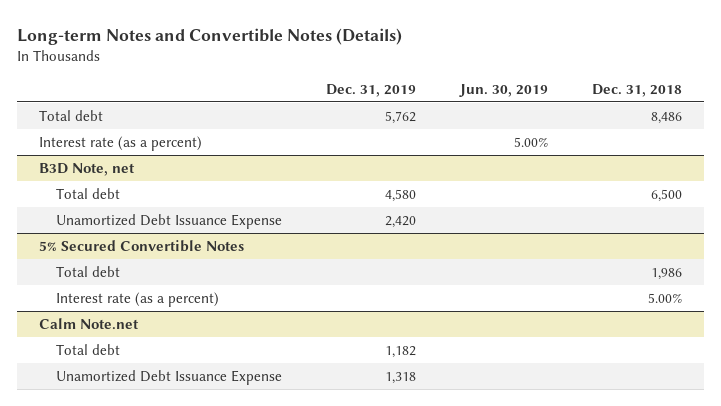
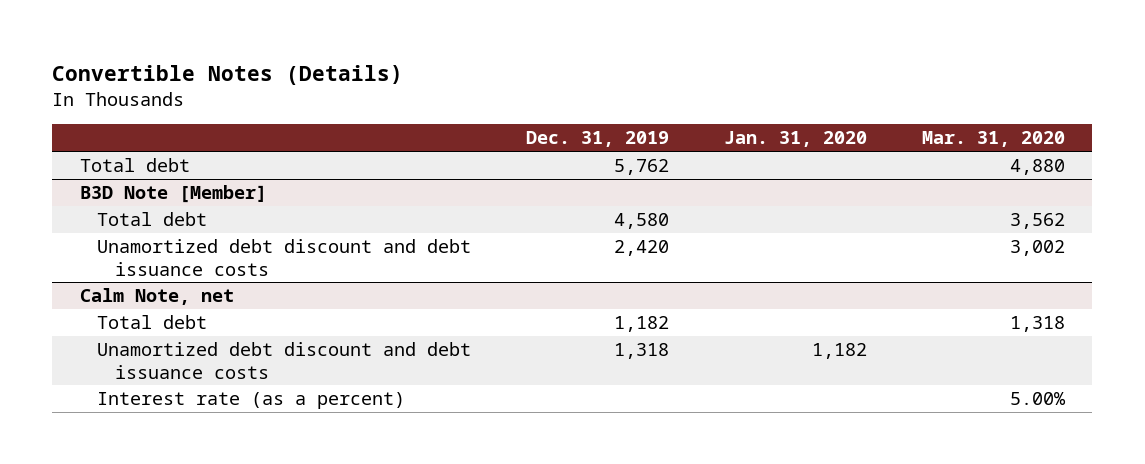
- Long-term Notes and Convertible Notes (Details)
+ Convertible Notes (Details)
- | Dec. 31, 2019 | Jun. 30, 2019 | Dec. 31, 2018
+ | Dec. 31, 2019 | Jan. 31, 2020 | Mar. 31, 2020
- Interest rate (as a percent) | | 5.00% |
- B3D Note, net
+ B3D Note [Member]
- Unamortized Debt Issuance Expense | 2,420 | |
- 5% Secured Convertible Notes
- Total debt | | | 1,986
- Interest rate (as a percent) | | | 5.00%
- Calm Note.net
+ Unamortized debt discount and debt issuance costs | 2,420 | | 3,002
+ Calm Note, net
- Unamortized Debt Issuance Expense | 1,318 | |
+ Unamortized debt discount and debt issuance costs | 1,318 | 1,182 |
+ Interest rate (as a percent) | | | 5.00%

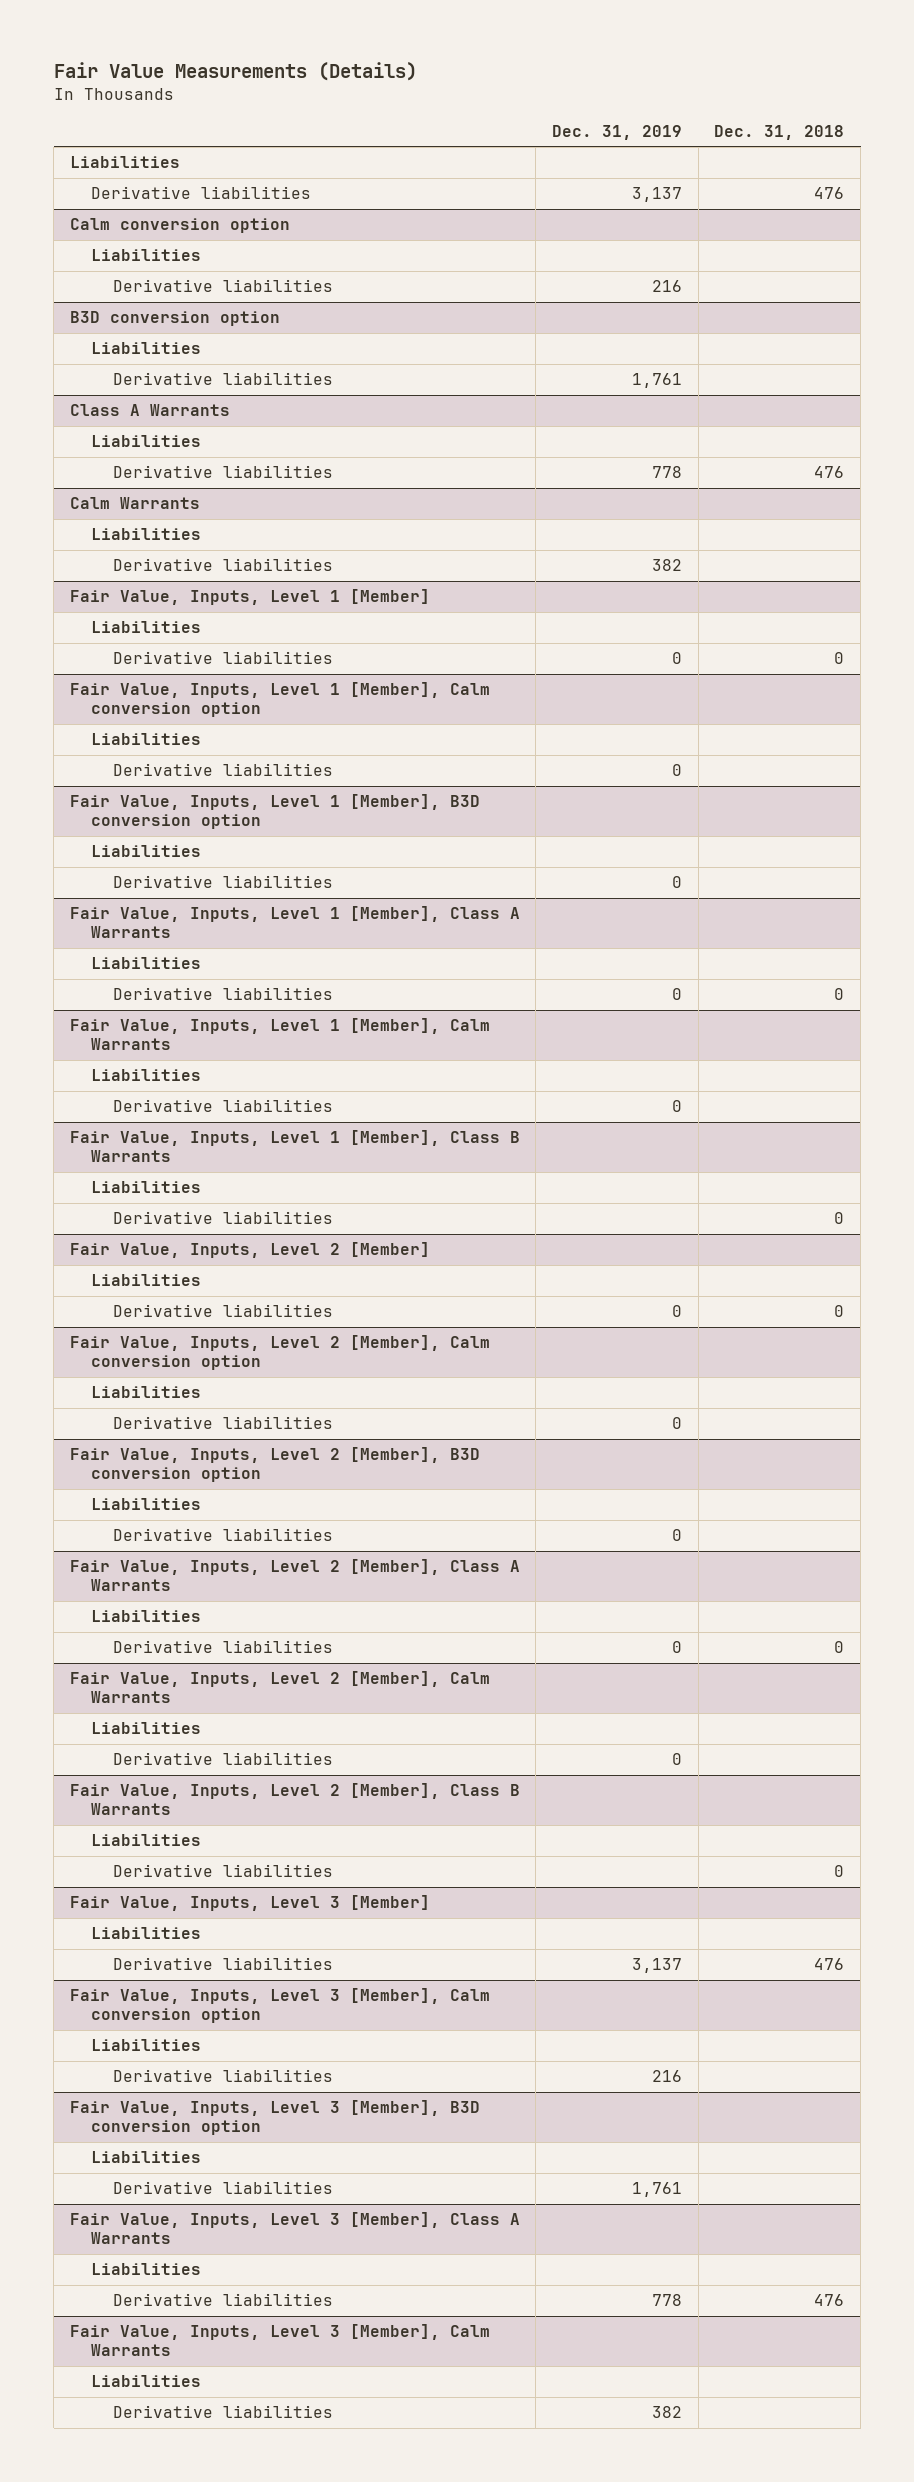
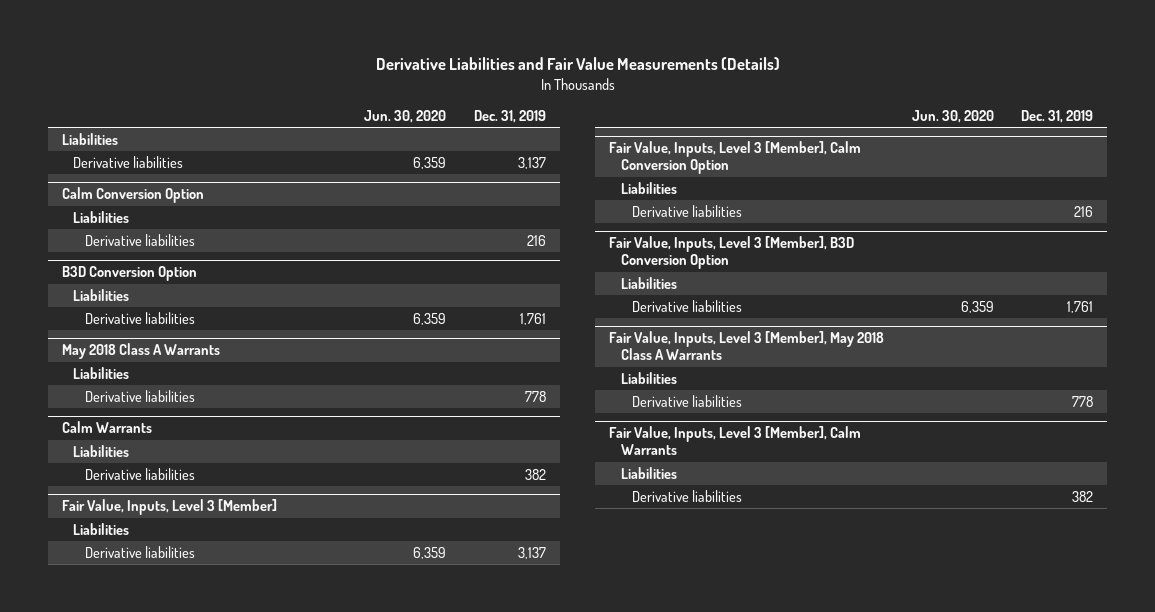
- Fair Value Measurements (Details)
+ Derivative Liabilities and Fair Value Measurements (Details)
- | Dec. 31, 2019 | Dec. 31, 2018
+ | Jun. 30, 2020 | Dec. 31, 2019
- Calm conversion option
+ Calm Conversion Option
- B3D conversion option
+ B3D Conversion Option
- Class A Warrants
+ May 2018 Class A Warrants
- Fair Value, Inputs, Level 1 [Member]
- Liabilities
- Derivative liabilities | 0 | 0
- Fair Value, Inputs, Level 1 [Member], Calm conversion option
- Liabilities
- Derivative liabilities | 0 |
- Fair Value, Inputs, Level 1 [Member], B3D conversion option
- Liabilities
- Derivative liabilities | 0 |
- Fair Value, Inputs, Level 1 [Member], Class A Warrants
- Liabilities
- Derivative liabilities | 0 | 0
- Fair Value, Inputs, Level 1 [Member], Calm Warrants
- Liabilities
- Derivative liabilities | 0 |
- Fair Value, Inputs, Level 1 [Member], Class B Warrants
- Liabilities
- Derivative liabilities | | 0
- Fair Value, Inputs, Level 2 [Member]
- Liabilities
- Derivative liabilities | 0 | 0
- Fair Value, Inputs, Level 2 [Member], Calm conversion option
- Liabilities
- Derivative liabilities | 0 |
- Fair Value, Inputs, Level 2 [Member], B3D conversion option
- Liabilities
- Derivative liabilities | 0 |
- Fair Value, Inputs, Level 2 [Member], Class A Warrants
- Liabilities
- Derivative liabilities | 0 | 0
- Fair Value, Inputs, Level 2 [Member], Calm Warrants
- Liabilities
- Derivative liabilities | 0 |
- Fair Value, Inputs, Level 2 [Member], Class B Warrants
- Liabilities
- Derivative liabilities | | 0
- Fair Value, Inputs, Level 3 [Member], Calm conversion option
+ Fair Value, Inputs, Level 3 [Member], Calm Conversion Option
- Fair Value, Inputs, Level 3 [Member], B3D conversion option
+ Fair Value, Inputs, Level 3 [Member], B3D Conversion Option
- Fair Value, Inputs, Level 3 [Member], Class A Warrants
+ Fair Value, Inputs, Level 3 [Member], May 2018 Class A Warrants

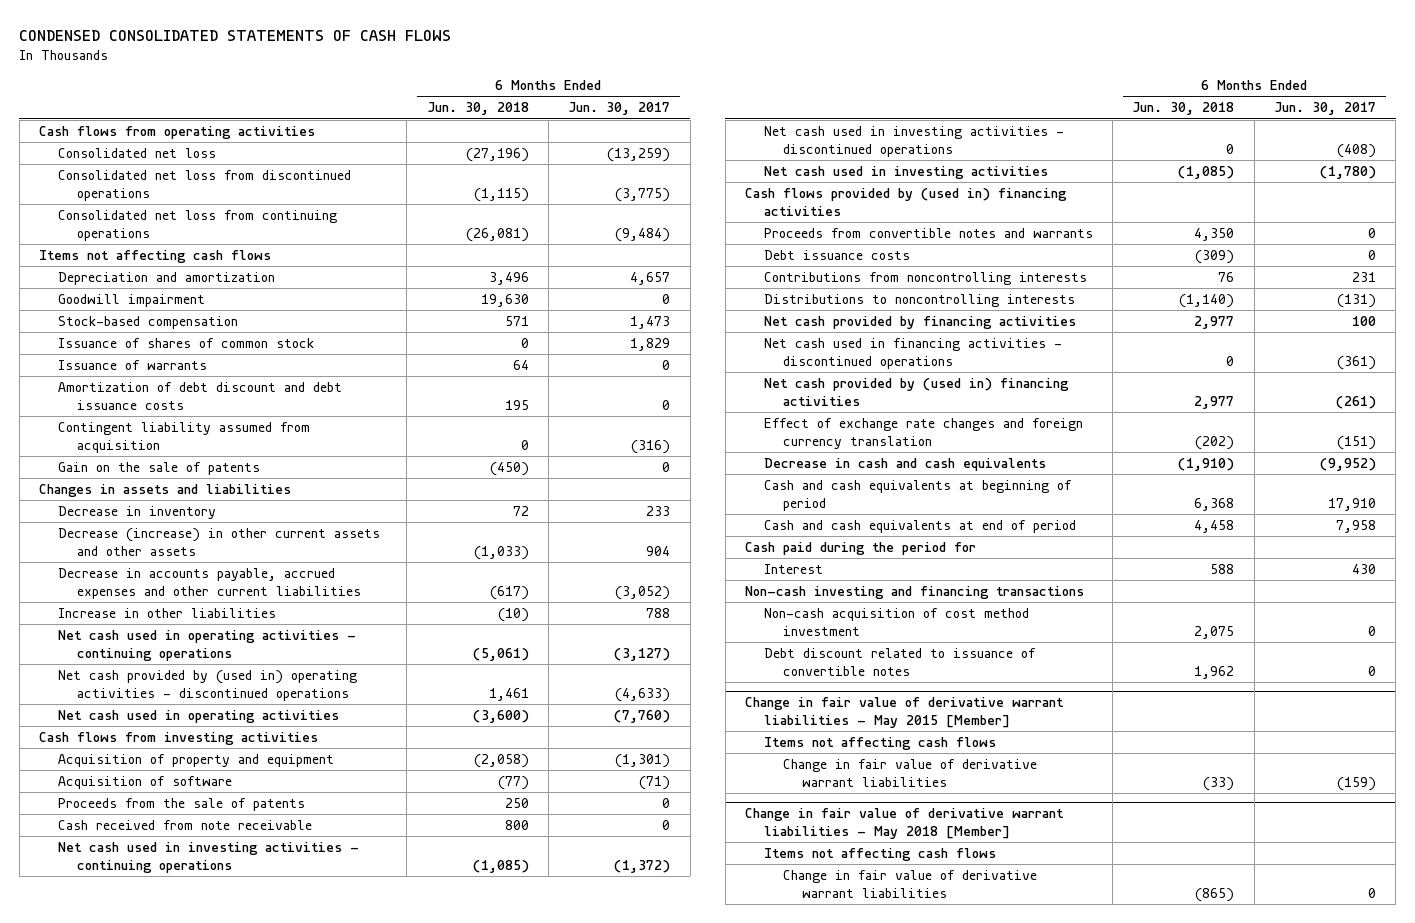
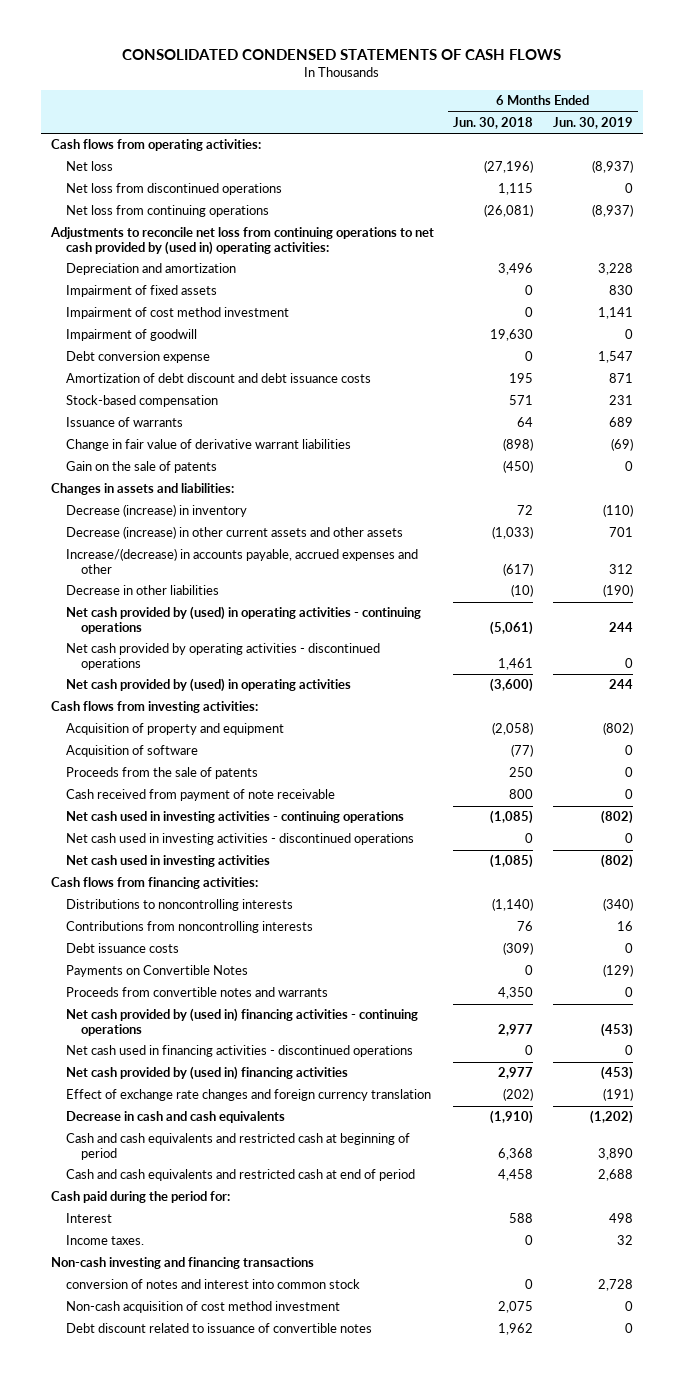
- CONDENSED CONSOLIDATED STATEMENTS OF CASH FLOWS
+ CONSOLIDATED CONDENSED STATEMENTS OF CASH FLOWS
- | 6 Months Ended Jun. 30, 2018 | 6 Months Ended Jun. 30, 2017
+ | 6 Months Ended Jun. 30, 2018 | 6 Months Ended Jun. 30, 2019
- Cash flows from operating activities
- Consolidated net loss | (27,196) | (13,259)
- Consolidated net loss from discontinued operations | (1,115) | (3,775)
- Consolidated net loss from continuing operations | (26,081) | (9,484)
- Items not affecting cash flows
+ Cash flows from operating activities:
+ Net loss | (27,196) | (8,937)
+ Net loss from discontinued operations | 1,115 | 0
+ Net loss from continuing operations | (26,081) | (8,937)
+ Adjustments to reconcile net loss from continuing operations to net cash provided by (used in) operating activities:
- Goodwill impairment | 19,630 | 0
+ Impairment of fixed assets | 0 | 830
+ Impairment of cost method investment | 0 | 1,141
+ Impairment of goodwill | 19,630 | 0
+ Debt conversion expense | 0 | 1,547
moved up: Amortization of debt discount and debt issuance costs | 195 | 871
- Issuance of shares of common stock | 0 | 1,829
- Contingent liability assumed from acquisition | 0 | (316)
+ Change in fair value of derivative warrant liabilities | (898) | (69)
- Changes in assets and liabilities
- Decrease in inventory | 72 | 233
+ Changes in assets and liabilities:
+ Decrease (increase) in inventory | 72 | (110)
- Decrease in accounts payable, accrued expenses and other current liabilities | (617) | (3,052)
- Increase in other liabilities | (10) | 788
- Net cash used in operating activities - continuing operations | (5,061) | (3,127)
- Net cash provided by (used in) operating activities - discontinued operations | 1,461 | (4,633)
- Net cash used in operating activities | (3,600) | (7,760)
- Cash flows from investing activities
+ Increase/(decrease) in accounts payable, accrued expenses and other | (617) | 312
+ Decrease in other liabilities | (10) | (190)
+ Net cash provided by (used) in operating activities - continuing operations | (5,061) | 244
+ Net cash provided by operating activities - discontinued operations | 1,461 | 0
+ Net cash provided by (used) in operating activities | (3,600) | 244
+ Cash flows from investing activities:
- Cash received from note receivable | 800 | 0
+ Cash received from payment of note receivable | 800 | 0
- Cash flows provided by (used in) financing activities
+ Cash flows from financing activities:
- Net cash provided by financing activities | 2,977 | 100
moved down: Contributions from noncontrolling interests | 76 | 16
moved down: Debt issuance costs | (309) | 0
+ Payments on Convertible Notes | 0 | (129)
moved down: Proceeds from convertible notes and warrants | 4,350 | 0
+ Net cash provided by (used in) financing activities - continuing operations | 2,977 | (453)
- Cash and cash equivalents at beginning of period | 6,368 | 17,910
- Cash and cash equivalents at end of period | 4,458 | 7,958
- Cash paid during the period for
+ Cash and cash equivalents and restricted cash at beginning of period | 6,368 | 3,890
+ Cash and cash equivalents and restricted cash at end of period | 4,458 | 2,688
+ Cash paid during the period for:
+ Income taxes. | 0 | 32
+ conversion of notes and interest into common stock | 0 | 2,728
- Change in fair value of derivative warrant liabilities - May 2015 [Member]
- Items not affecting cash flows
- Change in fair value of derivative warrant liabilities | (33) | (159)
- Change in fair value of derivative warrant liabilities - May 2018 [Member]
- Items not affecting cash flows
- Change in fair value of derivative warrant liabilities | (865) | 0

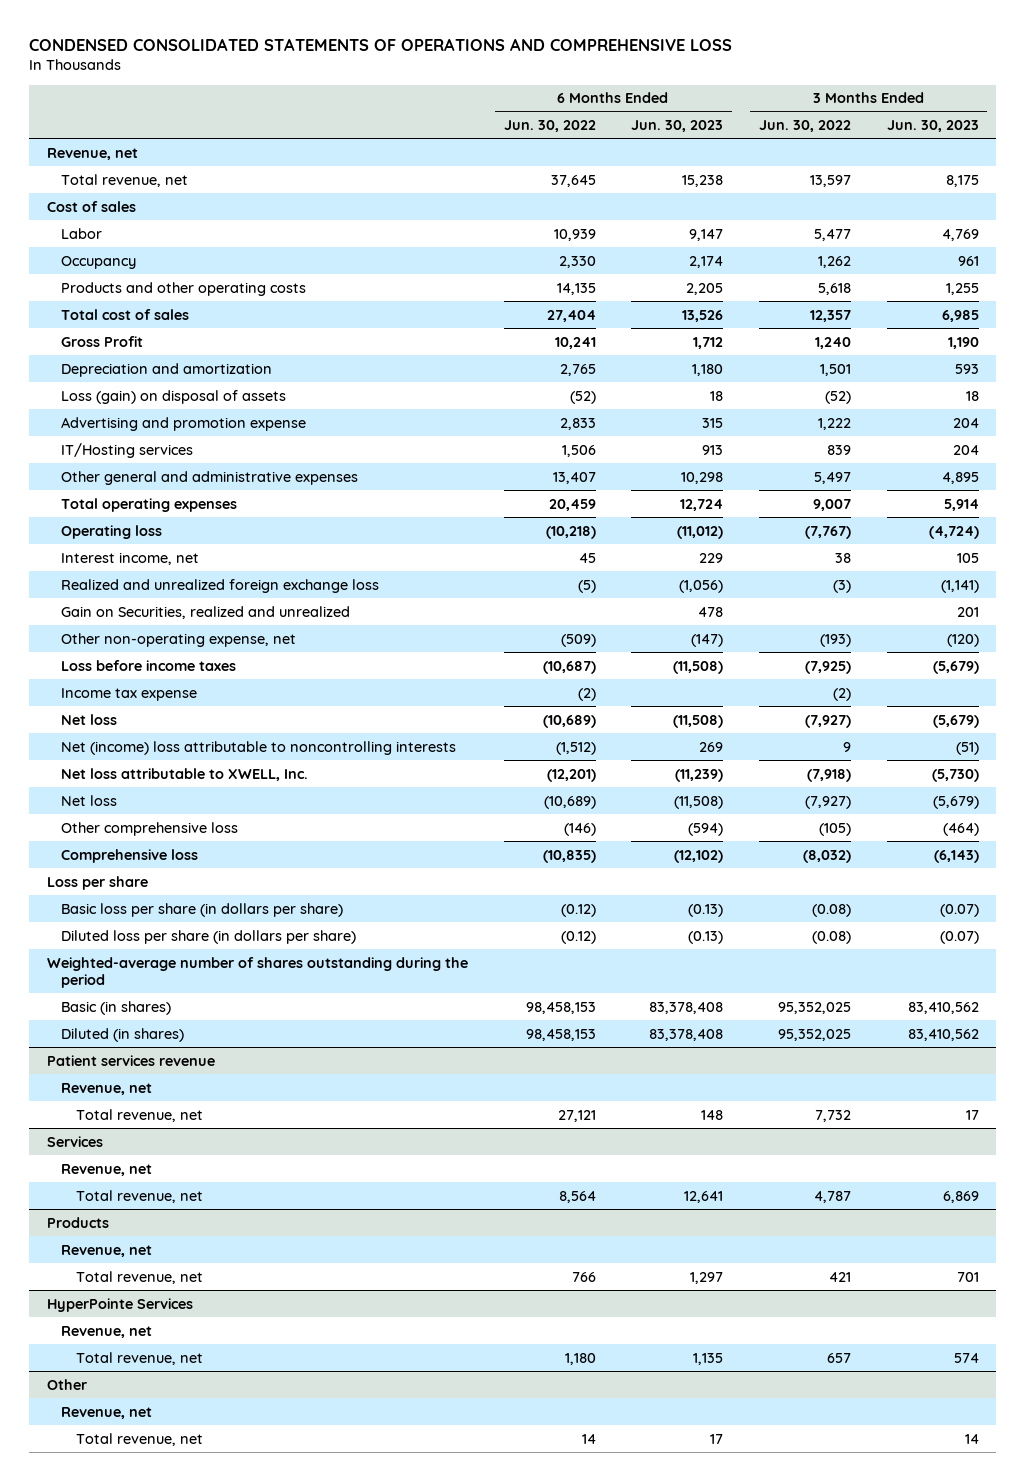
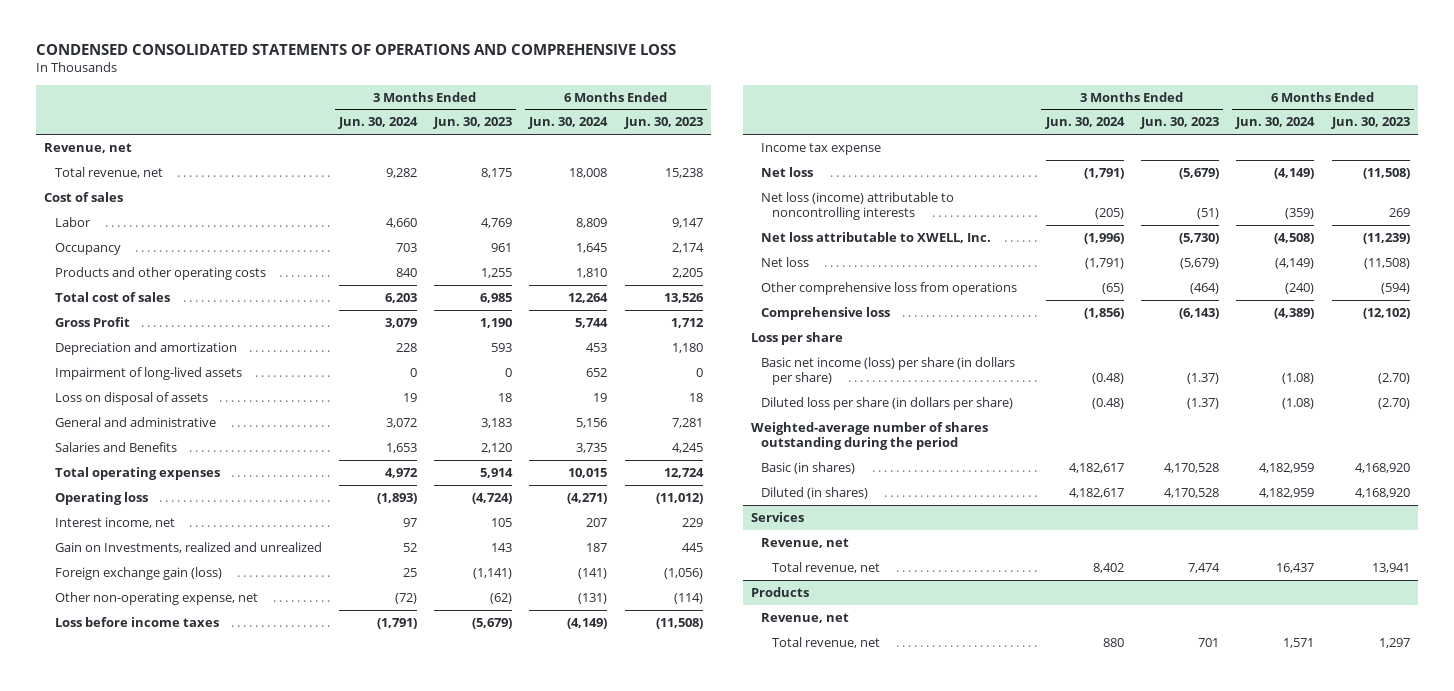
- | 6 Months Ended Jun. 30, 2022 | 6 Months Ended Jun. 30, 2023 | 3 Months Ended Jun. 30, 2022 | 3 Months Ended Jun. 30, 2023
+ | 3 Months Ended Jun. 30, 2024 | 3 Months Ended Jun. 30, 2023 | 6 Months Ended Jun. 30, 2024 | 6 Months Ended Jun. 30, 2023
- Loss (gain) on disposal of assets | (52) | 18 | (52) | 18
- Advertising and promotion expense | 2,833 | 315 | 1,222 | 204
- IT/Hosting services | 1,506 | 913 | 839 | 204
- Other general and administrative expenses | 13,407 | 10,298 | 5,497 | 4,895
+ Impairment of long-lived assets | 0 | 0 | 652 | 0
+ Loss on disposal of assets | 19 | 18 | 19 | 18
+ General and administrative | 3,072 | 3,183 | 5,156 | 7,281
+ Salaries and Benefits | 1,653 | 2,120 | 3,735 | 4,245
- Realized and unrealized foreign exchange loss | (5) | (1,056) | (3) | (1,141)
- Gain on Securities, realized and unrealized | | 478 | | 201
- Other non-operating expense, net | (509) | (147) | (193) | (120)
+ Gain on Investments, realized and unrealized | 52 | 143 | 187 | 445
+ Foreign exchange gain (loss) | 25 | (1,141) | (141) | (1,056)
+ Other non-operating expense, net | (72) | (62) | (131) | (114)
- Net (income) loss attributable to noncontrolling interests | (1,512) | 269 | 9 | (51)
+ Net loss (income) attributable to noncontrolling interests | (205) | (51) | (359) | 269
- Other comprehensive loss | (146) | (594) | (105) | (464)
+ Other comprehensive loss from operations | (65) | (464) | (240) | (594)
- Basic loss per share (in dollars per share) | (0.12) | (0.13) | (0.08) | (0.07)
- Diluted loss per share (in dollars per share) | (0.12) | (0.13) | (0.08) | (0.07)
+ Basic net income (loss) per share (in dollars per share) | (0.48) | (1.37) | (1.08) | (2.70)
+ Diluted loss per share (in dollars per share) | (0.48) | (1.37) | (1.08) | (2.70)
- Basic (in shares) | 98,458,153 | 83,378,408 | 95,352,025 | 83,410,562
- Diluted (in shares) | 98,458,153 | 83,378,408 | 95,352,025 | 83,410,562
- Patient services revenue
- Revenue, net
- Total revenue, net | 27,121 | 148 | 7,732 | 17
+ Basic (in shares) | 4,182,617 | 4,170,528 | 4,182,959 | 4,168,920
+ Diluted (in shares) | 4,182,617 | 4,170,528 | 4,182,959 | 4,168,920
@ Services
- Total revenue, net | 8,564 | 12,641 | 4,787 | 6,869
+ Total revenue, net | 8,402 | 7,474 | 16,437 | 13,941
- HyperPointe Services
- Revenue, net
- Total revenue, net | 1,180 | 1,135 | 657 | 574
- Other
- Revenue, net
- Total revenue, net | 14 | 17 | | 14

